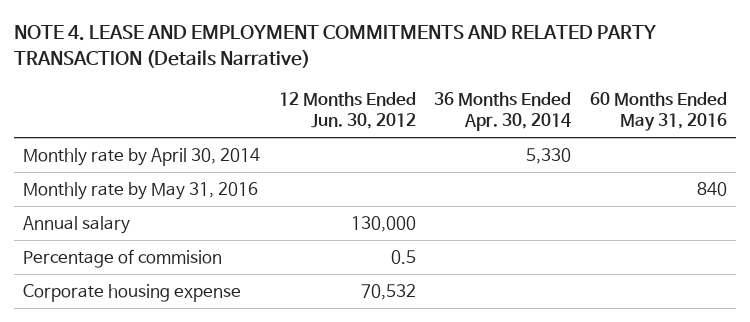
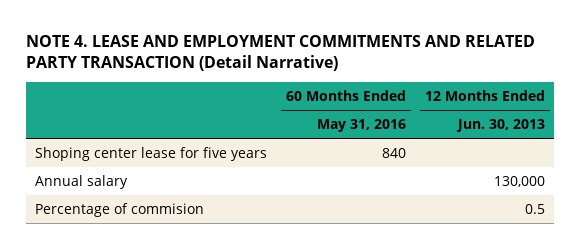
- NOTE 4. LEASE AND EMPLOYMENT COMMITMENTS AND RELATED PARTY TRANSACTION (Details Narrative)
+ NOTE 4. LEASE AND EMPLOYMENT COMMITMENTS AND RELATED PARTY TRANSACTION (Detail Narrative)
- | 12 Months Ended Jun. 30, 2012 | 36 Months Ended Apr. 30, 2014 | 60 Months Ended May 31, 2016
+ | 60 Months Ended May 31, 2016 | 12 Months Ended Jun. 30, 2013
- Monthly rate by April 30, 2014 | | 5,330 |
- Monthly rate by May 31, 2016 | | | 840
+ Shoping center lease for five years | 840 |
- Corporate housing expense | 70,532 | |

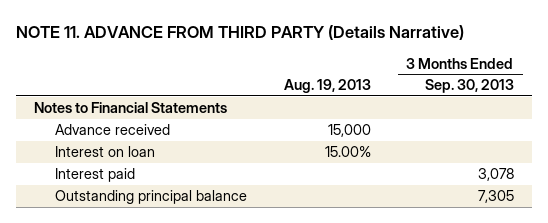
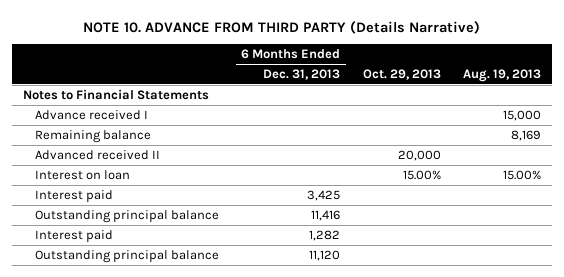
- NOTE 11. ADVANCE FROM THIRD PARTY (Details Narrative)
+ NOTE 10. ADVANCE FROM THIRD PARTY (Details Narrative)
- | Aug. 19, 2013 | 3 Months Ended Sep. 30, 2013
+ | 6 Months Ended Dec. 31, 2013 | Oct. 29, 2013 | Aug. 19, 2013
- Advance received | 15,000 |
+ Advance received I | | | 15,000
+ Remaining balance | | | 8,169
+ Advanced received II | | 20,000 |
+ Interest paid | 1,282 | |
+ Outstanding principal balance | 11,120 | |

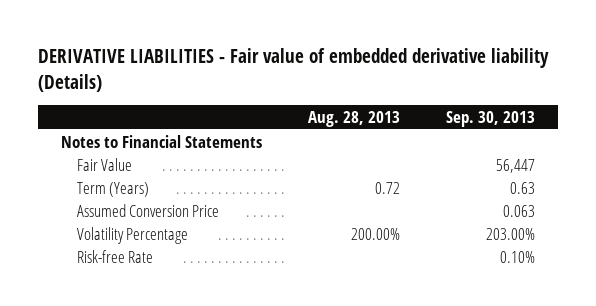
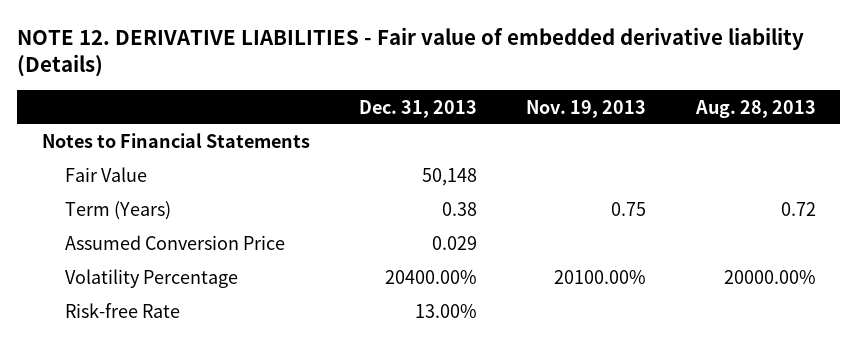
- DERIVATIVE LIABILITIES - Fair value of embedded derivative liability (Details)
+ NOTE 12. DERIVATIVE LIABILITIES - Fair value of embedded derivative liability (Details)
- | Aug. 28, 2013 | Sep. 30, 2013
+ | Dec. 31, 2013 | Nov. 19, 2013 | Aug. 28, 2013
- Volatility Percentage | 200.00% | 203.00%
+ Volatility Percentage | 20400.00% | 20100.00% | 20000.00%

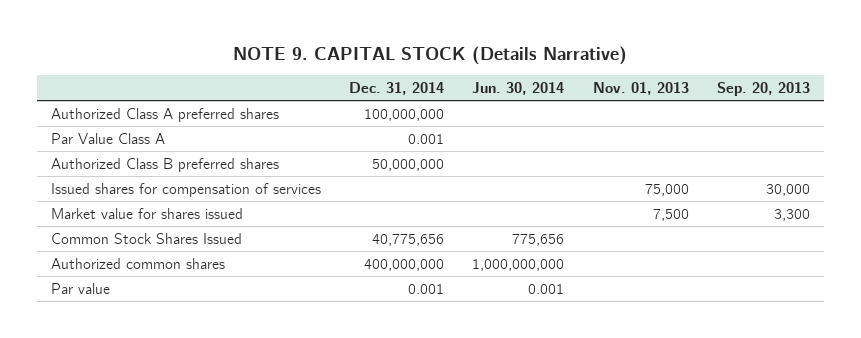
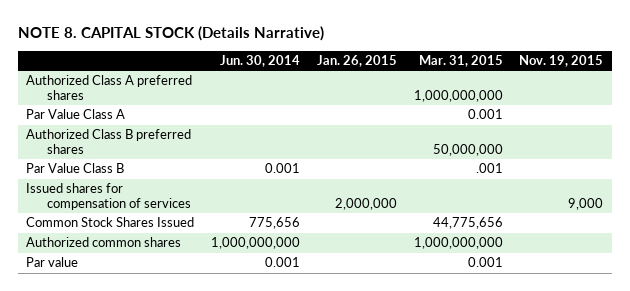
- NOTE 9. CAPITAL STOCK (Details Narrative)
+ NOTE 8. CAPITAL STOCK (Details Narrative)
- | Dec. 31, 2014 | Jun. 30, 2014 | Nov. 01, 2013 | Sep. 20, 2013
+ | Jun. 30, 2014 | Jan. 26, 2015 | Mar. 31, 2015 | Nov. 19, 2015
+ Par Value Class B | 0.001 | | .001 |
- Market value for shares issued | | | 7,500 | 3,300

